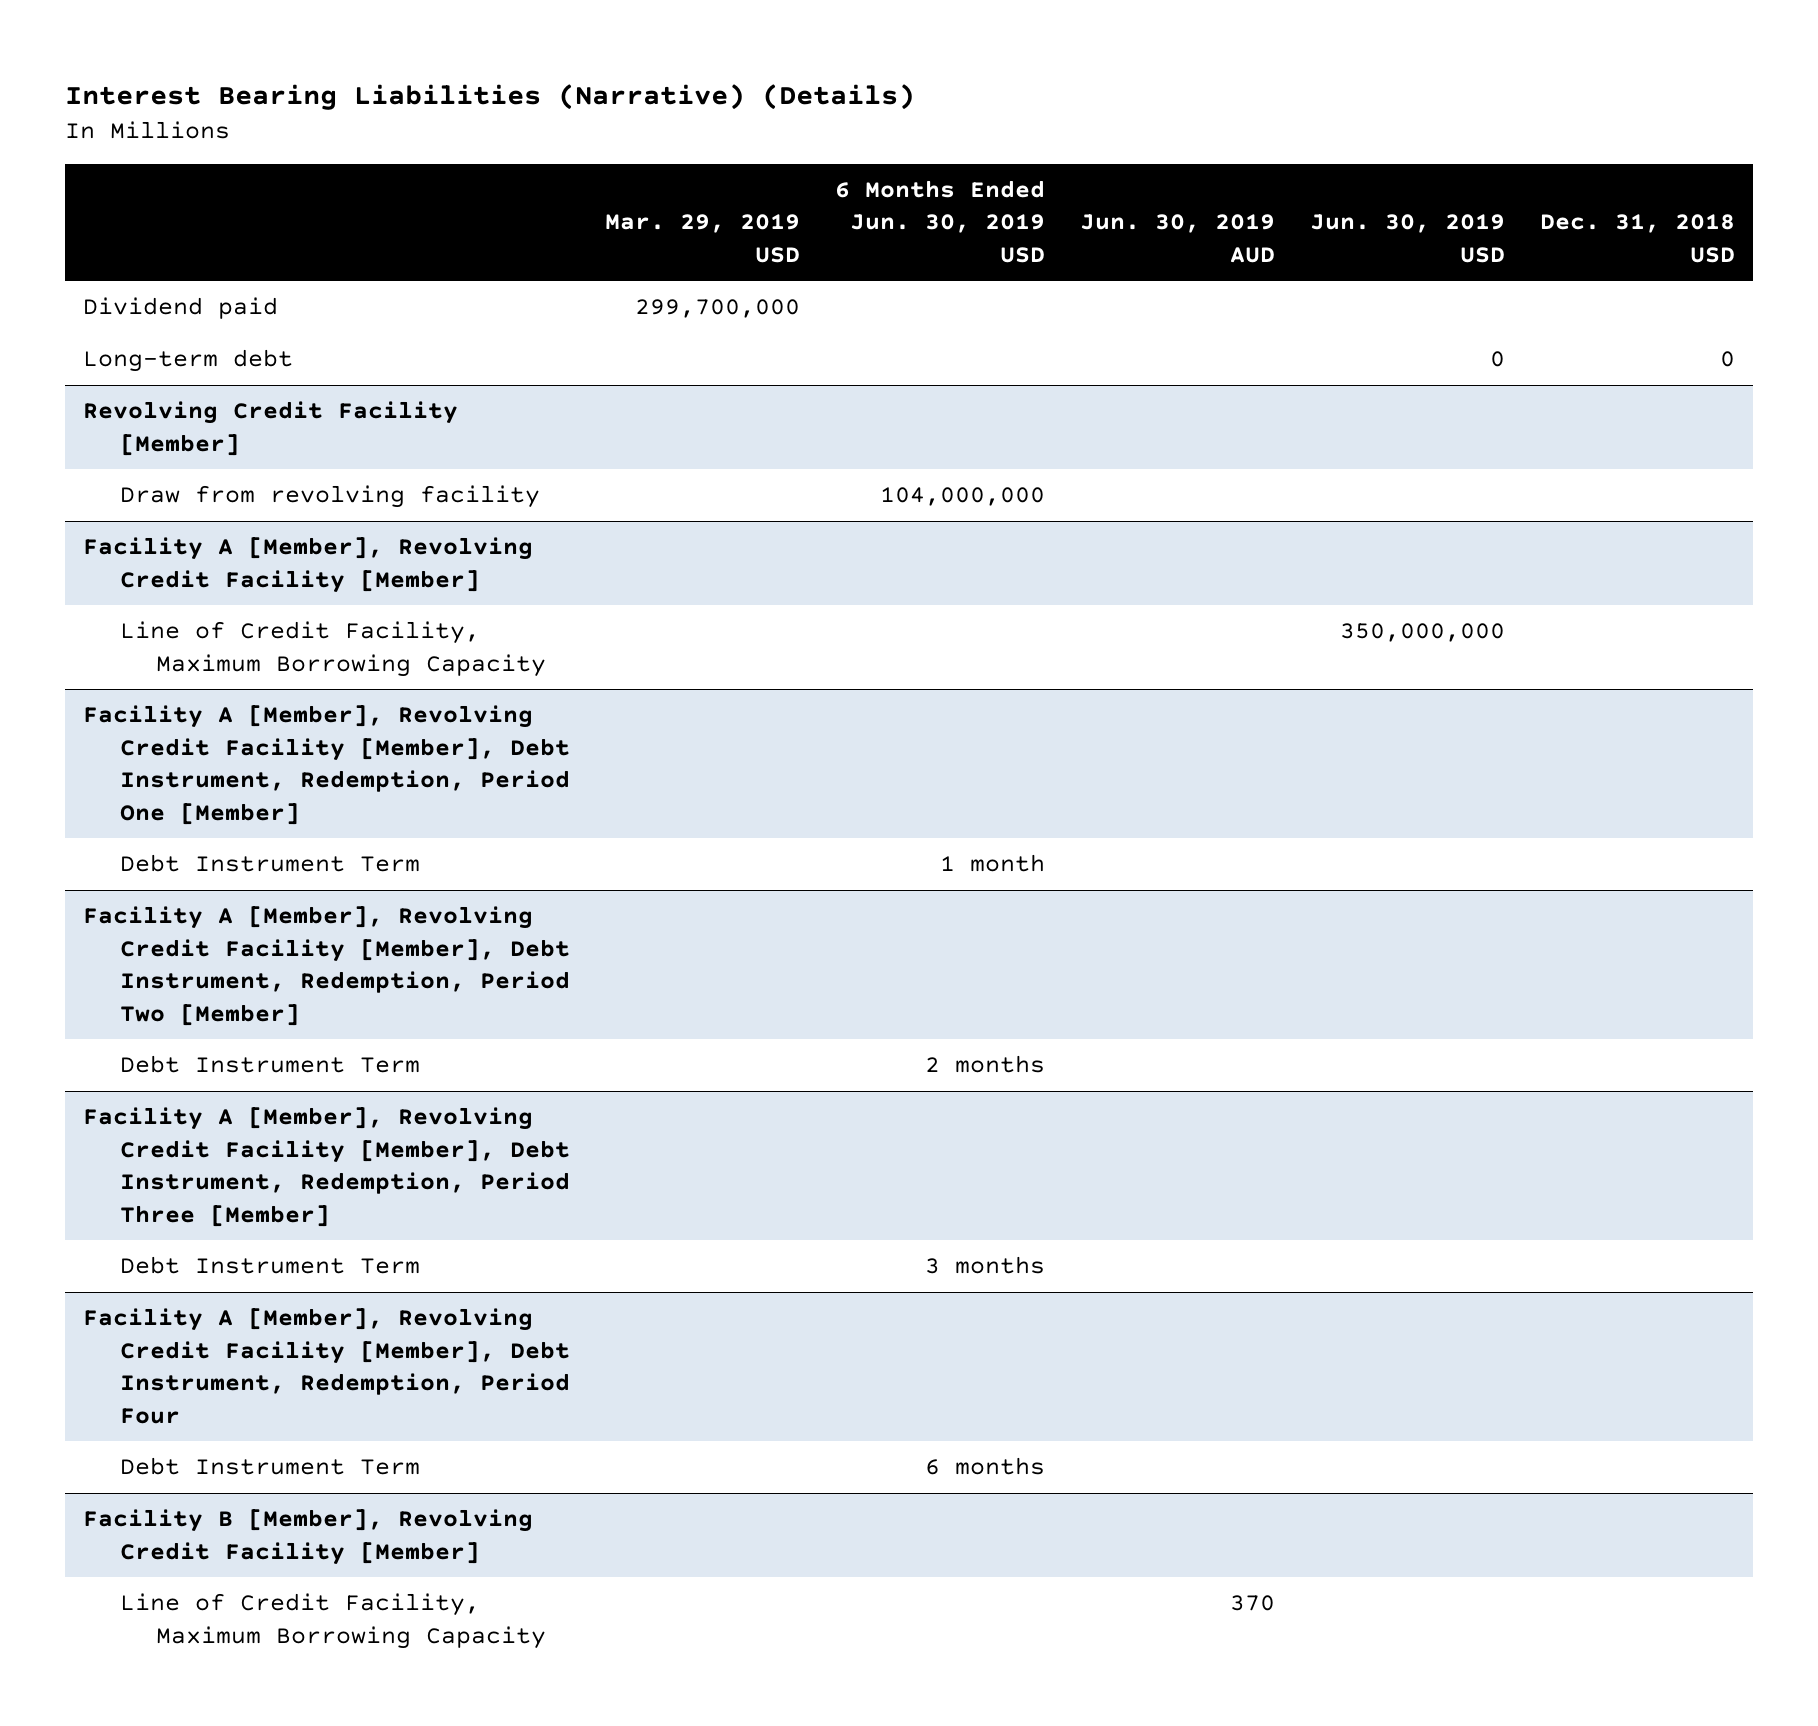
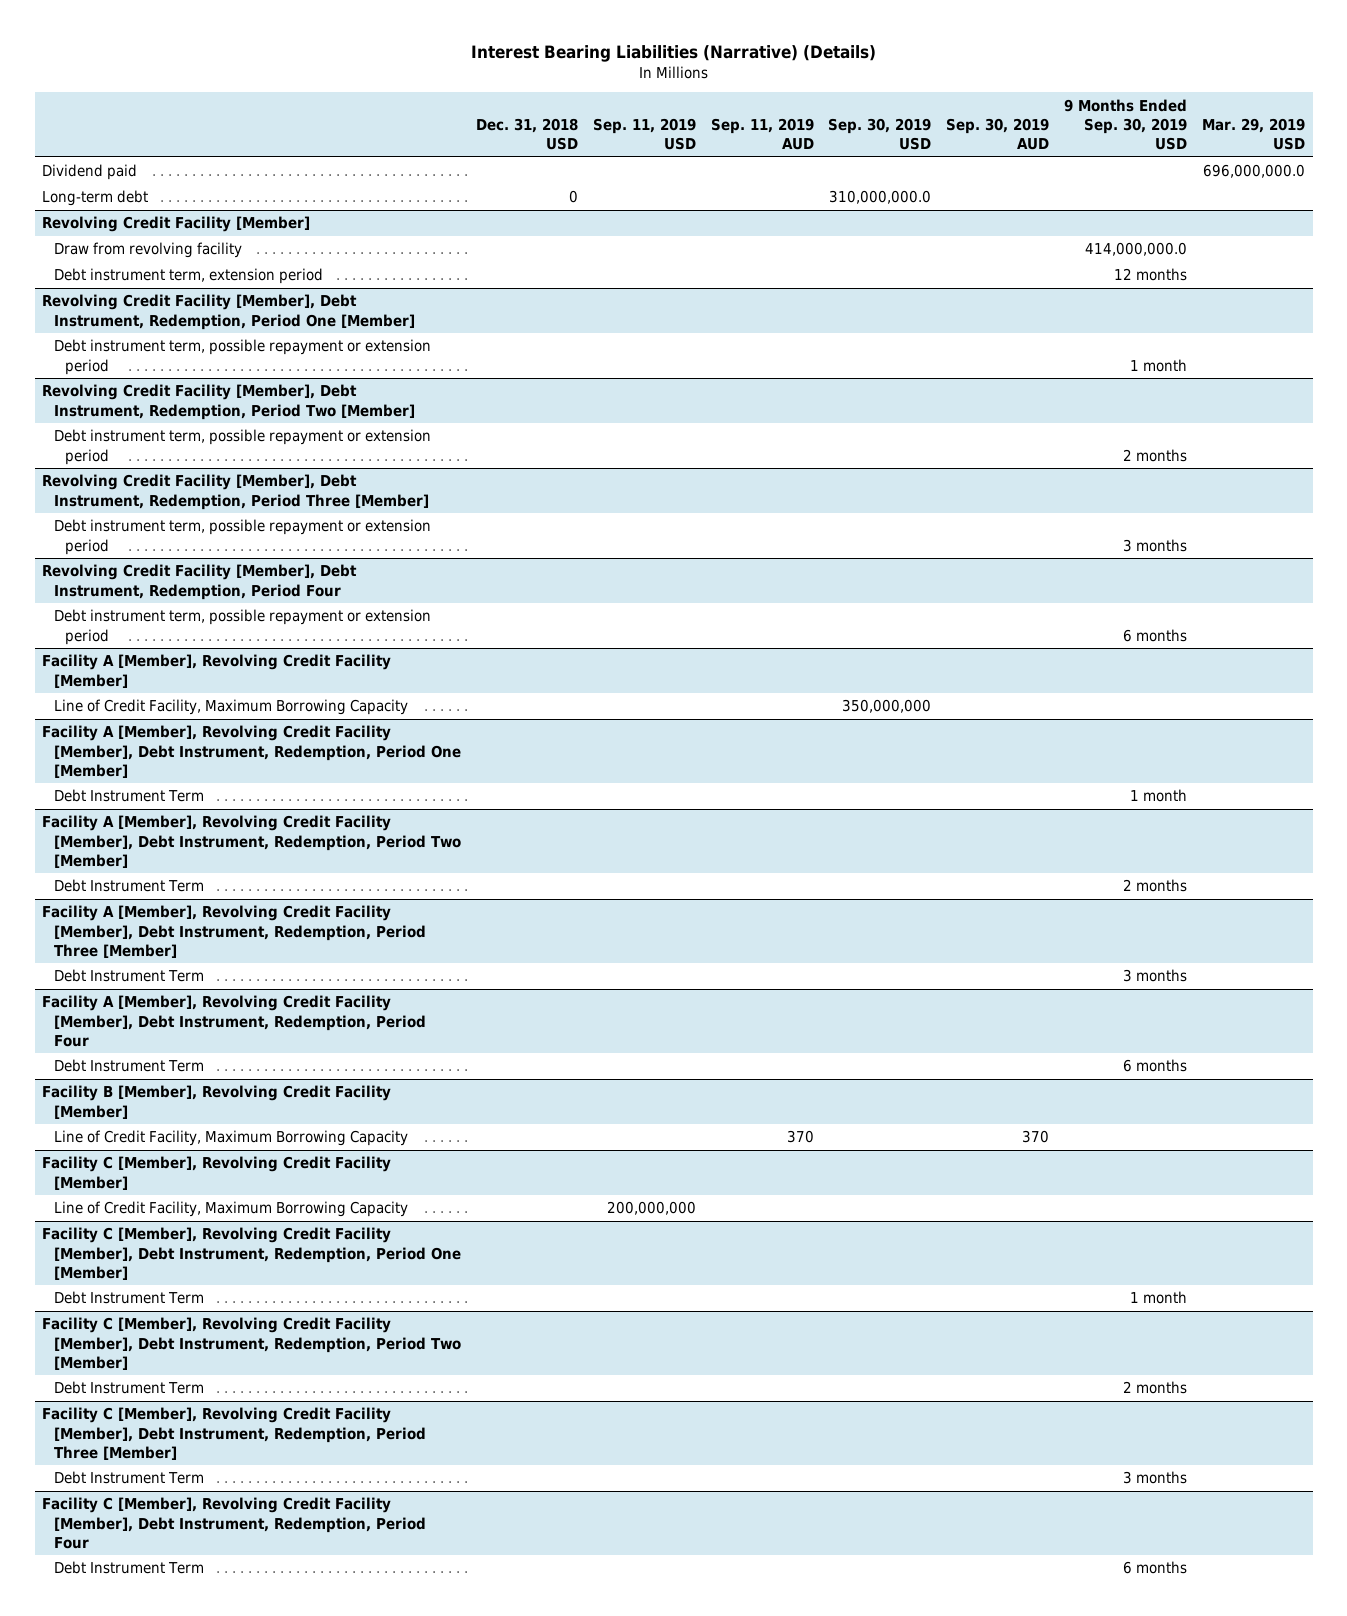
- | Mar. 29, 2019 USD | 6 Months Ended Jun. 30, 2019 USD | Jun. 30, 2019 AUD | Jun. 30, 2019 USD | Dec. 31, 2018 USD
+ | Dec. 31, 2018 USD | Sep. 11, 2019 USD | Sep. 11, 2019 AUD | Sep. 30, 2019 USD | Sep. 30, 2019 AUD | 9 Months Ended Sep. 30, 2019 USD | Mar. 29, 2019 USD
- Dividend paid | 299,700,000 | | | |
+ Dividend paid | | | | | | | 696,000,000.0
@ Revolving Credit Facility [Member]
+ Debt instrument term, extension period | | | | | | 12 months |
+ Revolving Credit Facility [Member], Debt Instrument, Redemption, Period One [Member]
+ Debt instrument term, possible repayment or extension period | | | | | | 1 month |
+ Revolving Credit Facility [Member], Debt Instrument, Redemption, Period Two [Member]
+ Debt instrument term, possible repayment or extension period | | | | | | 2 months |
+ Revolving Credit Facility [Member], Debt Instrument, Redemption, Period Three [Member]
+ Debt instrument term, possible repayment or extension period | | | | | | 3 months |
+ Revolving Credit Facility [Member], Debt Instrument, Redemption, Period Four
+ Debt instrument term, possible repayment or extension period | | | | | | 6 months |
+ Facility C [Member], Revolving Credit Facility [Member]
+ Line of Credit Facility, Maximum Borrowing Capacity | | 200,000,000 | | | | |
+ Facility C [Member], Revolving Credit Facility [Member], Debt Instrument, Redemption, Period One [Member]
+ Debt Instrument Term | | | | | | 1 month |
+ Facility C [Member], Revolving Credit Facility [Member], Debt Instrument, Redemption, Period Two [Member]
+ Debt Instrument Term | | | | | | 2 months |
+ Facility C [Member], Revolving Credit Facility [Member], Debt Instrument, Redemption, Period Three [Member]
+ Debt Instrument Term | | | | | | 3 months |
+ Facility C [Member], Revolving Credit Facility [Member], Debt Instrument, Redemption, Period Four
+ Debt Instrument Term | | | | | | 6 months |

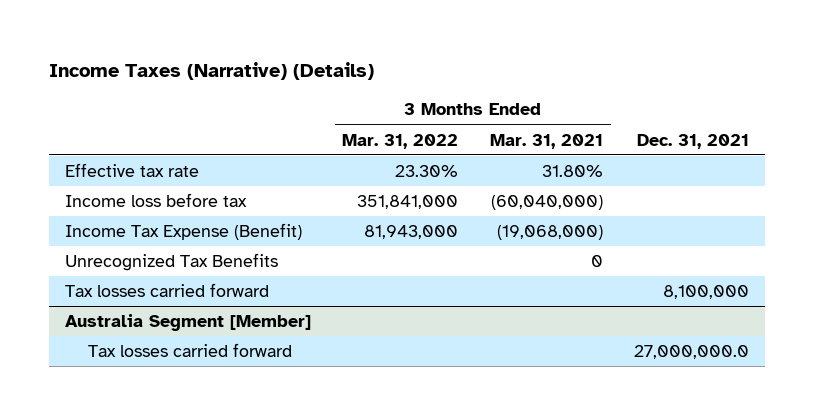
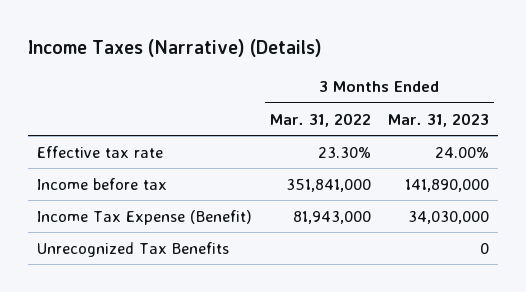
- | 3 Months Ended Mar. 31, 2022 | 3 Months Ended Mar. 31, 2021 | Dec. 31, 2021
+ | 3 Months Ended Mar. 31, 2022 | 3 Months Ended Mar. 31, 2023
- Income loss before tax | 351,841,000 | (60,040,000) |
+ Income before tax | 351,841,000 | 141,890,000
- Tax losses carried forward | | | 8,100,000
- Australia Segment [Member]
- Tax losses carried forward | | | 27,000,000.0

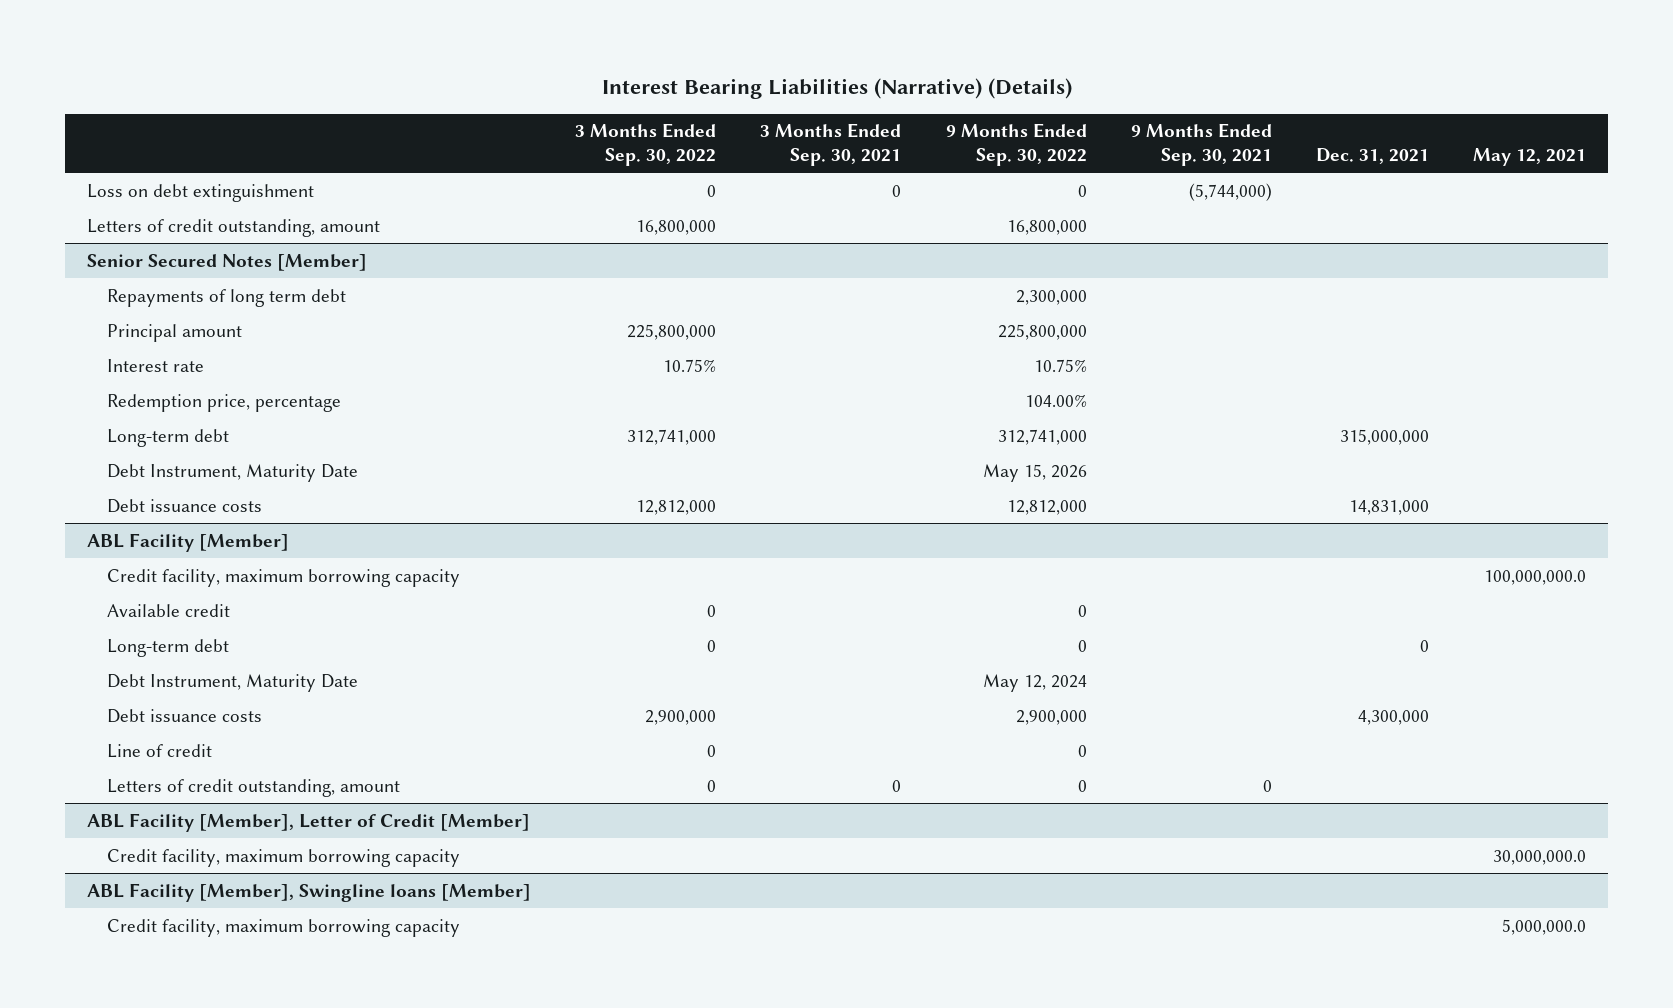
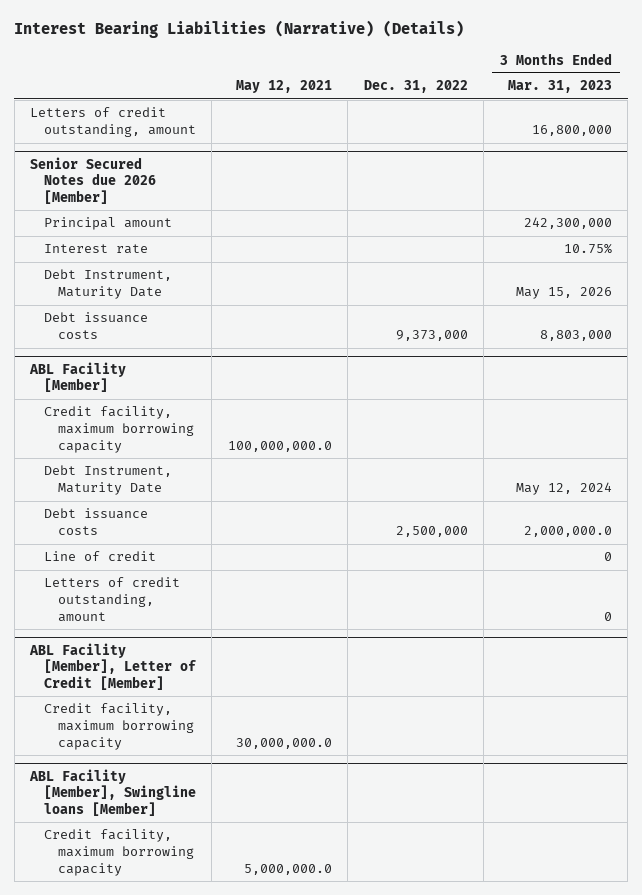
- | 3 Months Ended Sep. 30, 2022 | 3 Months Ended Sep. 30, 2021 | 9 Months Ended Sep. 30, 2022 | 9 Months Ended Sep. 30, 2021 | Dec. 31, 2021 | May 12, 2021
+ | May 12, 2021 | Dec. 31, 2022 | 3 Months Ended Mar. 31, 2023
- Loss on debt extinguishment | 0 | 0 | 0 | (5,744,000) | |
- Senior Secured Notes [Member]
- Repayments of long term debt | | | 2,300,000 | | |
+ Senior Secured Notes due 2026 [Member]
- Redemption price, percentage | | | 104.00% | | |
- Long-term debt | 312,741,000 | | 312,741,000 | | 315,000,000 |
@ ABL Facility [Member]
- Available credit | 0 | | 0 | | |
- Long-term debt | 0 | | 0 | | 0 |

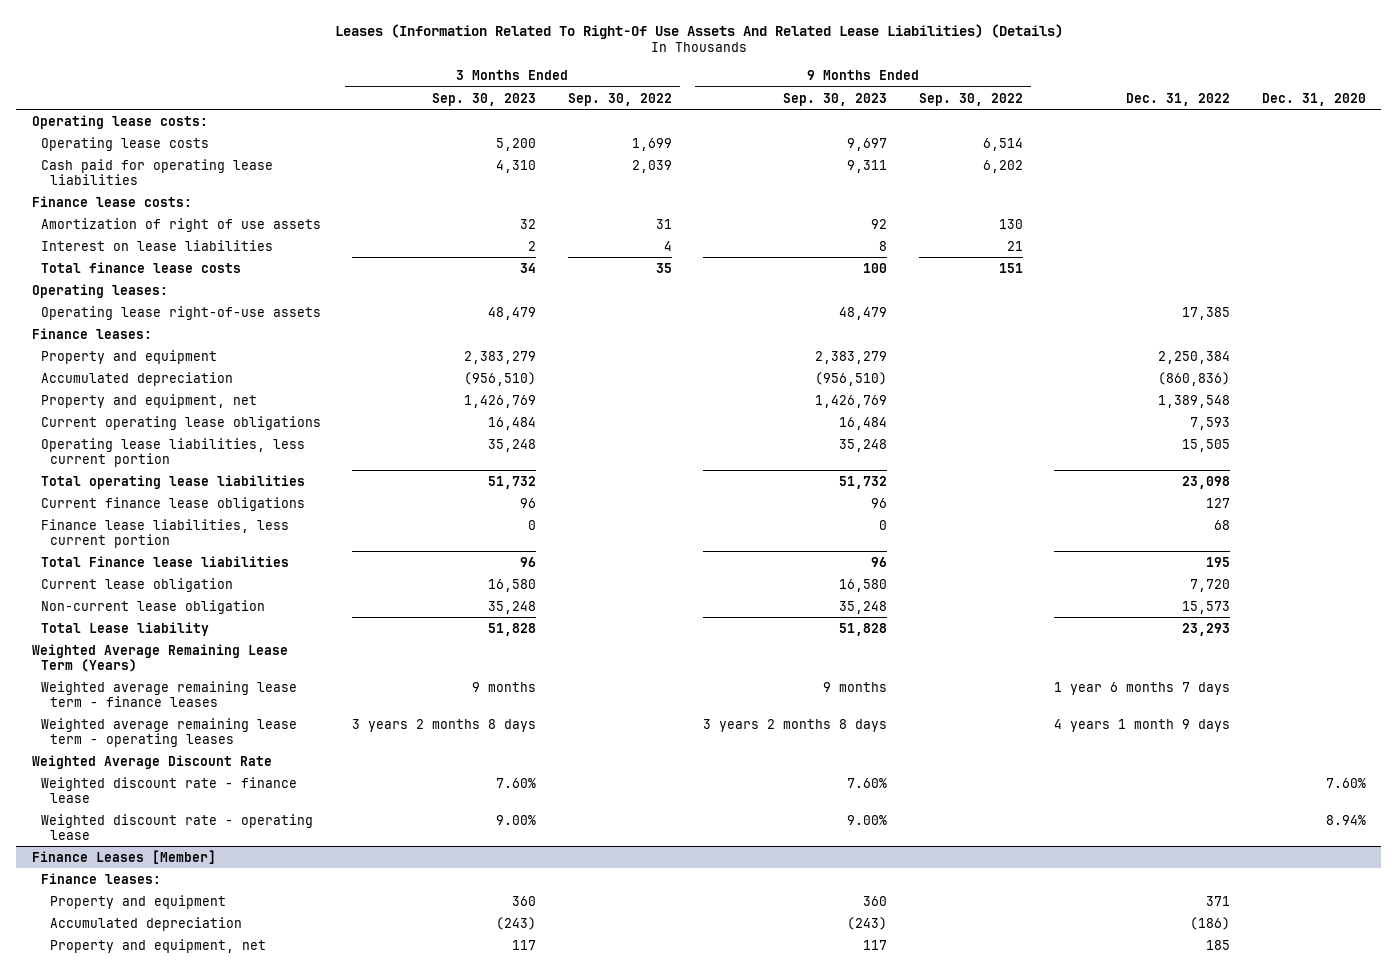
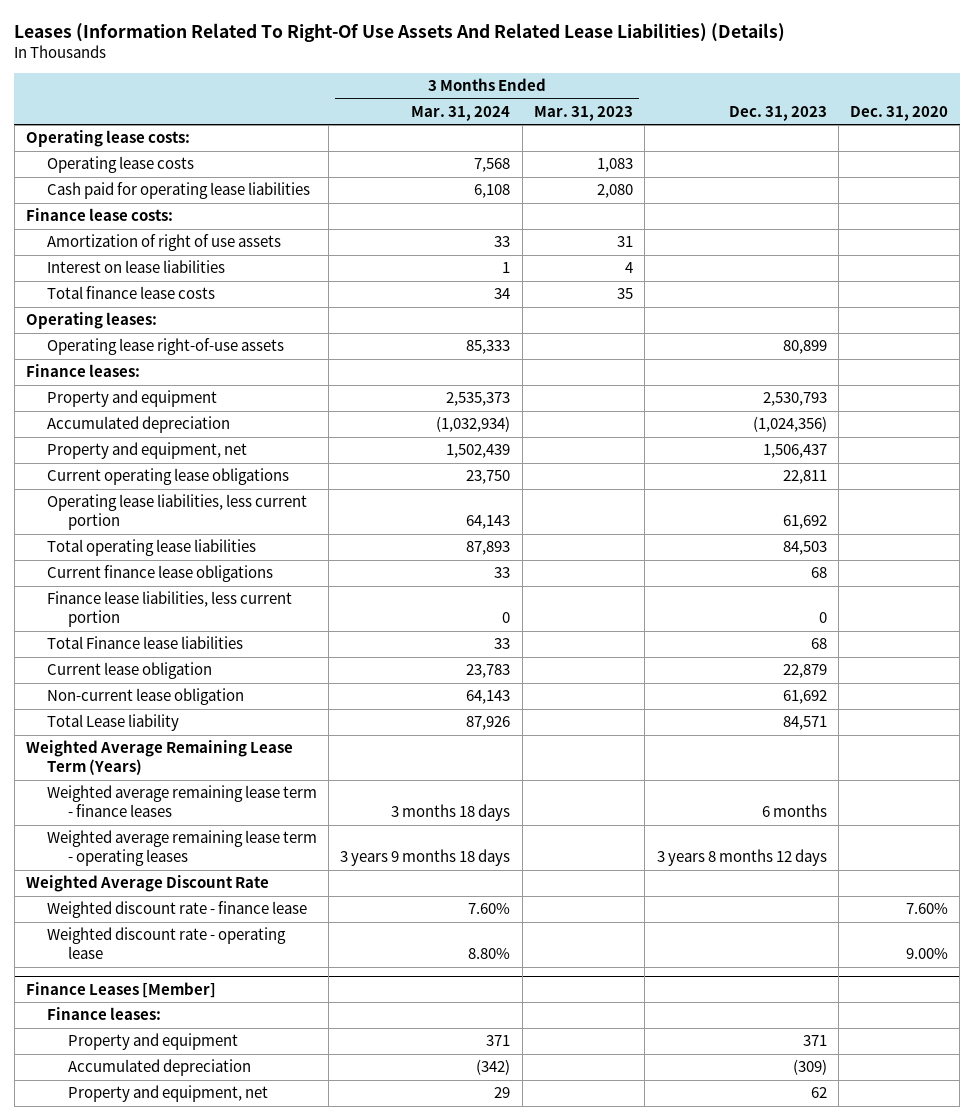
- | 3 Months Ended Sep. 30, 2023 | 3 Months Ended Sep. 30, 2022 | 9 Months Ended Sep. 30, 2023 | 9 Months Ended Sep. 30, 2022 | Dec. 31, 2022 | Dec. 31, 2020
+ | 3 Months Ended Mar. 31, 2024 | 3 Months Ended Mar. 31, 2023 | Dec. 31, 2023 | Dec. 31, 2020
- Weighted discount rate - operating lease | 9.00% | | 9.00% | | | 8.94%
+ Weighted discount rate - operating lease | 8.80% | | | 9.00%

